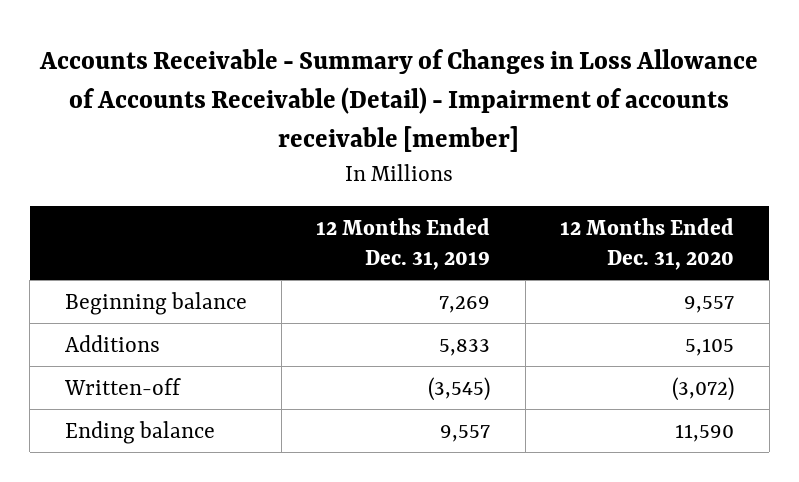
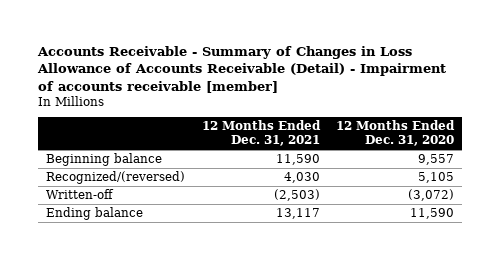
- | 12 Months Ended Dec. 31, 2019 | 12 Months Ended Dec. 31, 2020
+ | 12 Months Ended Dec. 31, 2021 | 12 Months Ended Dec. 31, 2020
- Additions | 5,833 | 5,105
+ Recognized/(reversed) | 4,030 | 5,105

